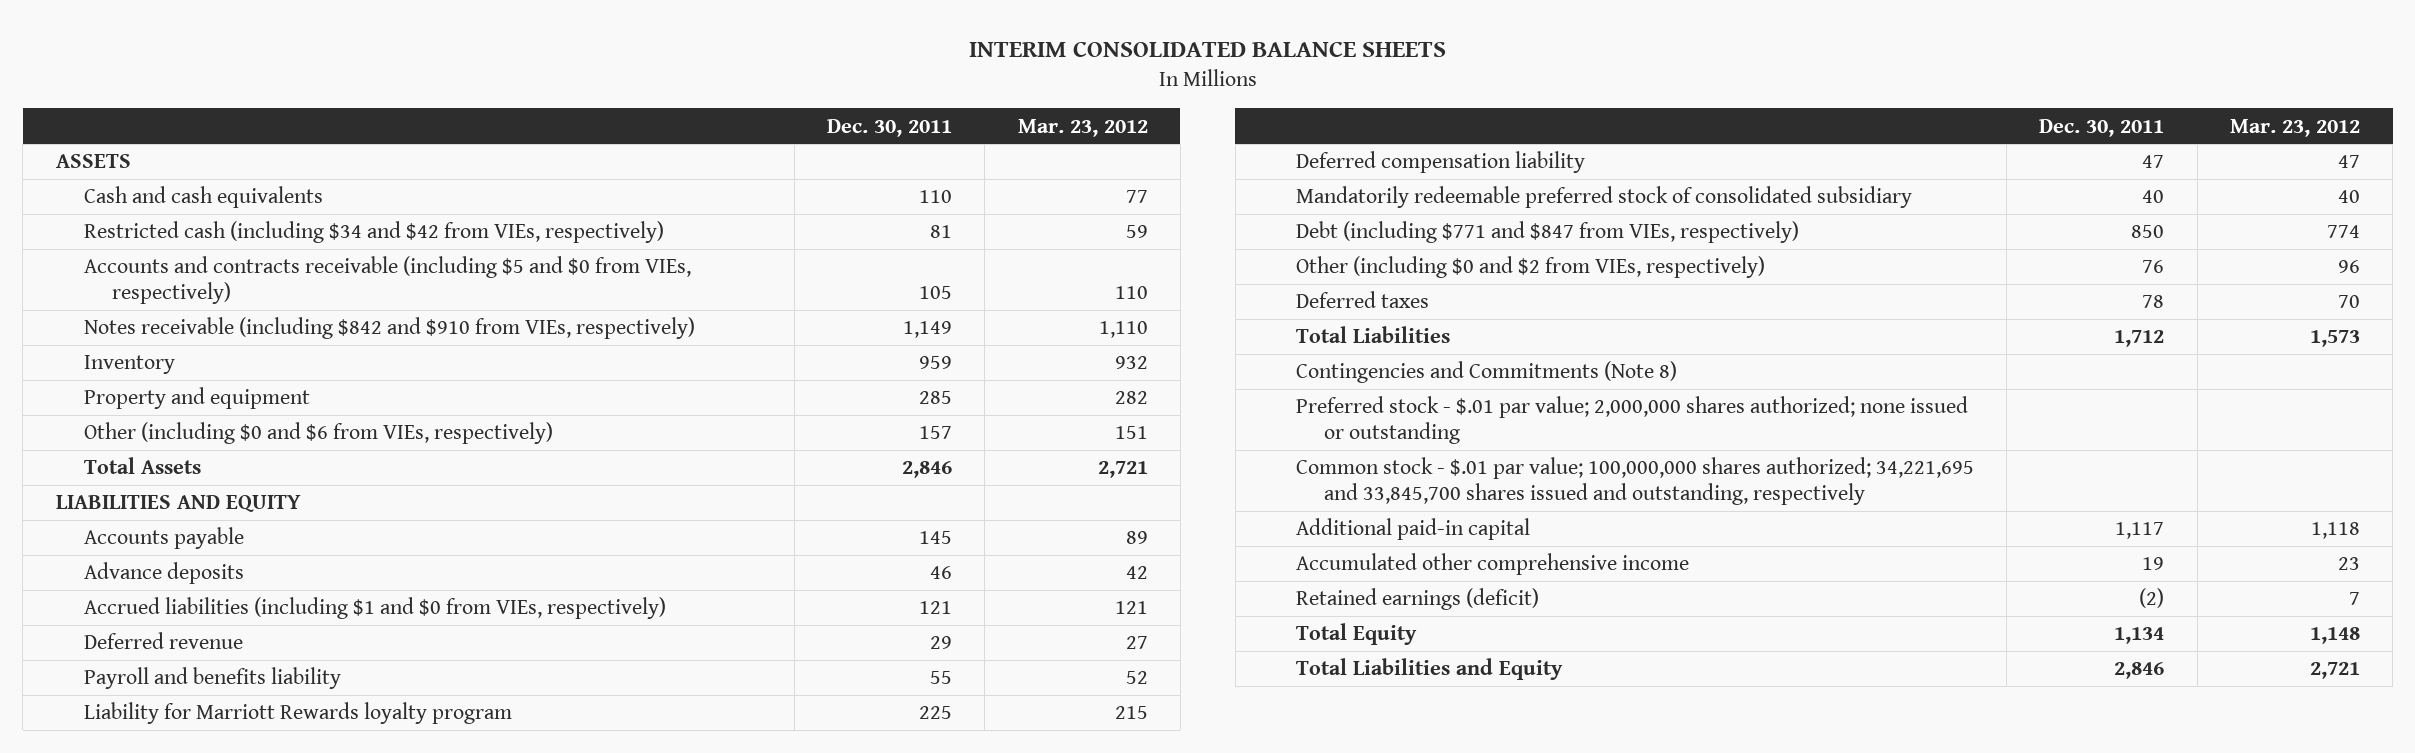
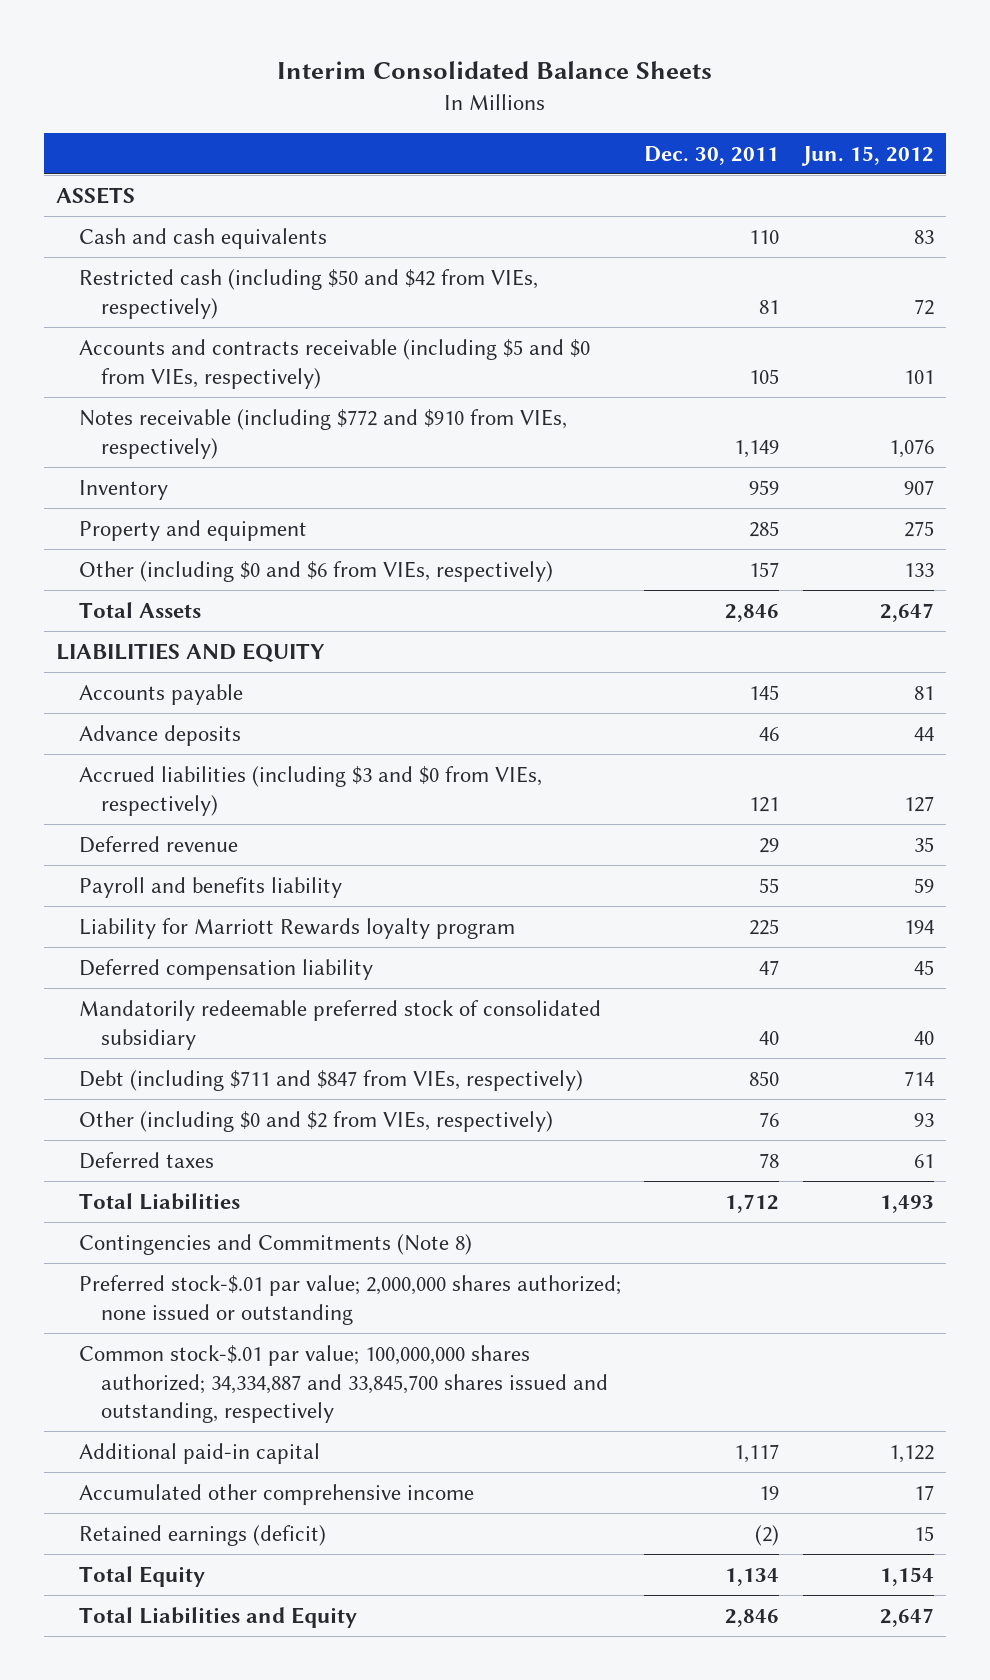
- INTERIM CONSOLIDATED BALANCE SHEETS
+ Interim Consolidated Balance Sheets
- | Dec. 30, 2011 | Mar. 23, 2012
+ | Dec. 30, 2011 | Jun. 15, 2012
- Restricted cash (including $34 and $42 from VIEs, respectively) | 81 | 59
+ Restricted cash (including $50 and $42 from VIEs, respectively) | 81 | 72
- Notes receivable (including $842 and $910 from VIEs, respectively) | 1,149 | 1,110
+ Notes receivable (including $772 and $910 from VIEs, respectively) | 1,149 | 1,076
- Accrued liabilities (including $1 and $0 from VIEs, respectively) | 121 | 121
+ Accrued liabilities (including $3 and $0 from VIEs, respectively) | 121 | 127
- Debt (including $771 and $847 from VIEs, respectively) | 850 | 774
+ Debt (including $711 and $847 from VIEs, respectively) | 850 | 714
- Preferred stock - $.01 par value; 2,000,000 shares authorized; none issued or outstanding
- Common stock - $.01 par value; 100,000,000 shares authorized; 34,221,695 and 33,845,700 shares issued and outstanding, respectively
+ Preferred stock-$.01 par value; 2,000,000 shares authorized; none issued or outstanding
+ Common stock-$.01 par value; 100,000,000 shares authorized; 34,334,887 and 33,845,700 shares issued and outstanding, respectively

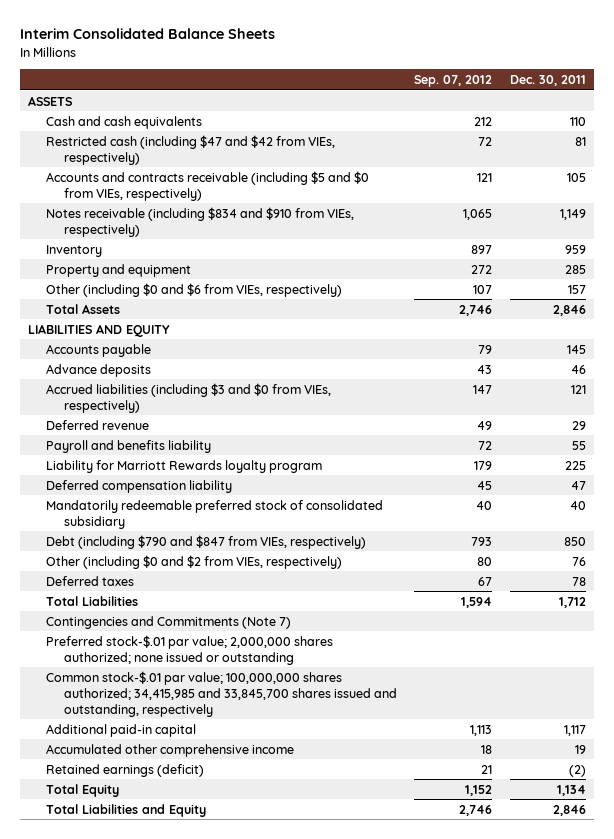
- | Dec. 30, 2011 | Jun. 15, 2012
+ | Sep. 07, 2012 | Dec. 30, 2011
- Restricted cash (including $50 and $42 from VIEs, respectively) | 81 | 72
+ Restricted cash (including $47 and $42 from VIEs, respectively) | 72 | 81
- Notes receivable (including $772 and $910 from VIEs, respectively) | 1,149 | 1,076
+ Notes receivable (including $834 and $910 from VIEs, respectively) | 1,065 | 1,149
- Debt (including $711 and $847 from VIEs, respectively) | 850 | 714
+ Debt (including $790 and $847 from VIEs, respectively) | 793 | 850
- Contingencies and Commitments (Note 8)
+ Contingencies and Commitments (Note 7)
- Common stock-$.01 par value; 100,000,000 shares authorized; 34,334,887 and 33,845,700 shares issued and outstanding, respectively
+ Common stock-$.01 par value; 100,000,000 shares authorized; 34,415,985 and 33,845,700 shares issued and outstanding, respectively

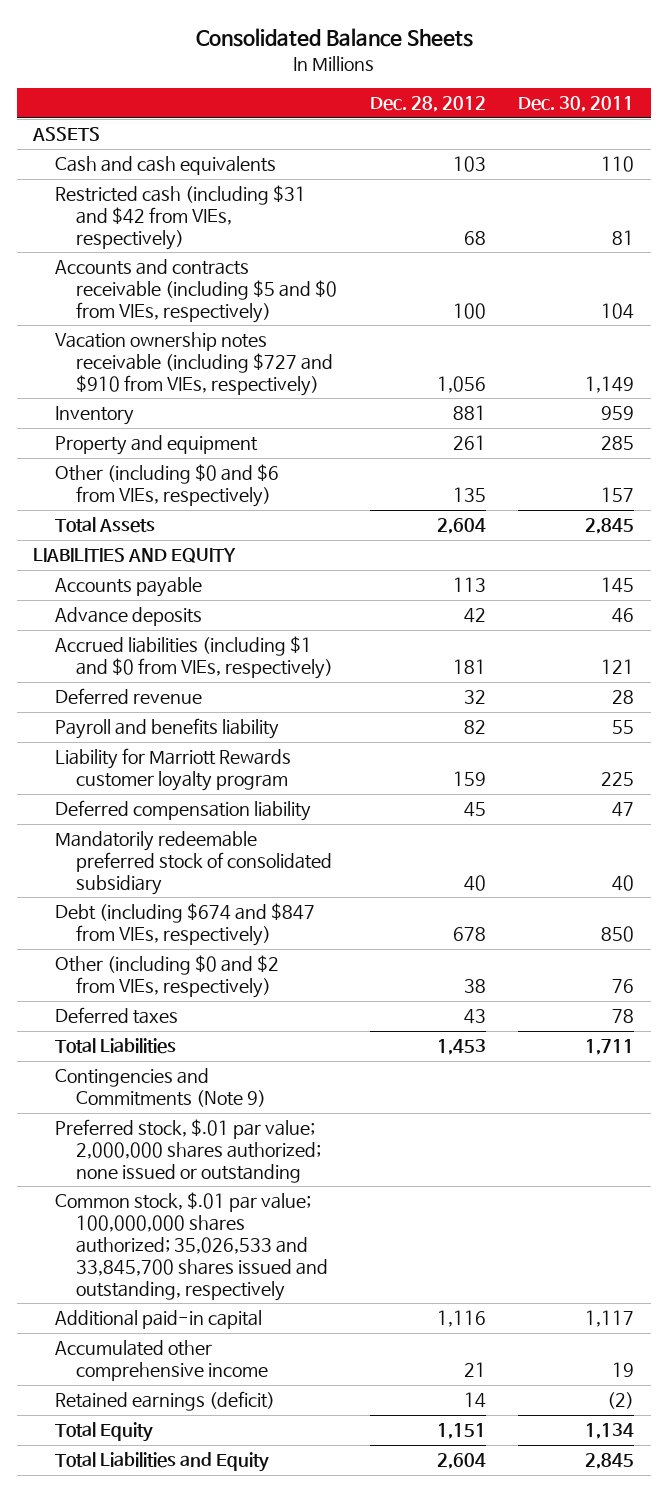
- Interim Consolidated Balance Sheets
+ Consolidated Balance Sheets
- | Sep. 07, 2012 | Dec. 30, 2011
+ | Dec. 28, 2012 | Dec. 30, 2011
- Restricted cash (including $47 and $42 from VIEs, respectively) | 72 | 81
- Accounts and contracts receivable (including $5 and $0 from VIEs, respectively) | 121 | 105
- Notes receivable (including $834 and $910 from VIEs, respectively) | 1,065 | 1,149
+ Restricted cash (including $31 and $42 from VIEs, respectively) | 68 | 81
+ Accounts and contracts receivable (including $5 and $0 from VIEs, respectively) | 100 | 104
+ Vacation ownership notes receivable (including $727 and $910 from VIEs, respectively) | 1,056 | 1,149
- Total Assets | 2,746 | 2,846
+ Total Assets | 2,604 | 2,845
- Accrued liabilities (including $3 and $0 from VIEs, respectively) | 147 | 121
- Deferred revenue | 49 | 29
+ Accrued liabilities (including $1 and $0 from VIEs, respectively) | 181 | 121
+ Deferred revenue | 32 | 28
- Liability for Marriott Rewards loyalty program | 179 | 225
+ Liability for Marriott Rewards customer loyalty program | 159 | 225
- Debt (including $790 and $847 from VIEs, respectively) | 793 | 850
+ Debt (including $674 and $847 from VIEs, respectively) | 678 | 850
- Total Liabilities | 1,594 | 1,712
- Contingencies and Commitments (Note 7)
- Preferred stock-$.01 par value; 2,000,000 shares authorized; none issued or outstanding
- Common stock-$.01 par value; 100,000,000 shares authorized; 34,415,985 and 33,845,700 shares issued and outstanding, respectively
+ Total Liabilities | 1,453 | 1,711
+ Contingencies and Commitments (Note 9)
+ Preferred stock, $.01 par value; 2,000,000 shares authorized; none issued or outstanding
+ Common stock, $.01 par value; 100,000,000 shares authorized; 35,026,533 and 33,845,700 shares issued and outstanding, respectively
- Total Liabilities and Equity | 2,746 | 2,846
+ Total Liabilities and Equity | 2,604 | 2,845

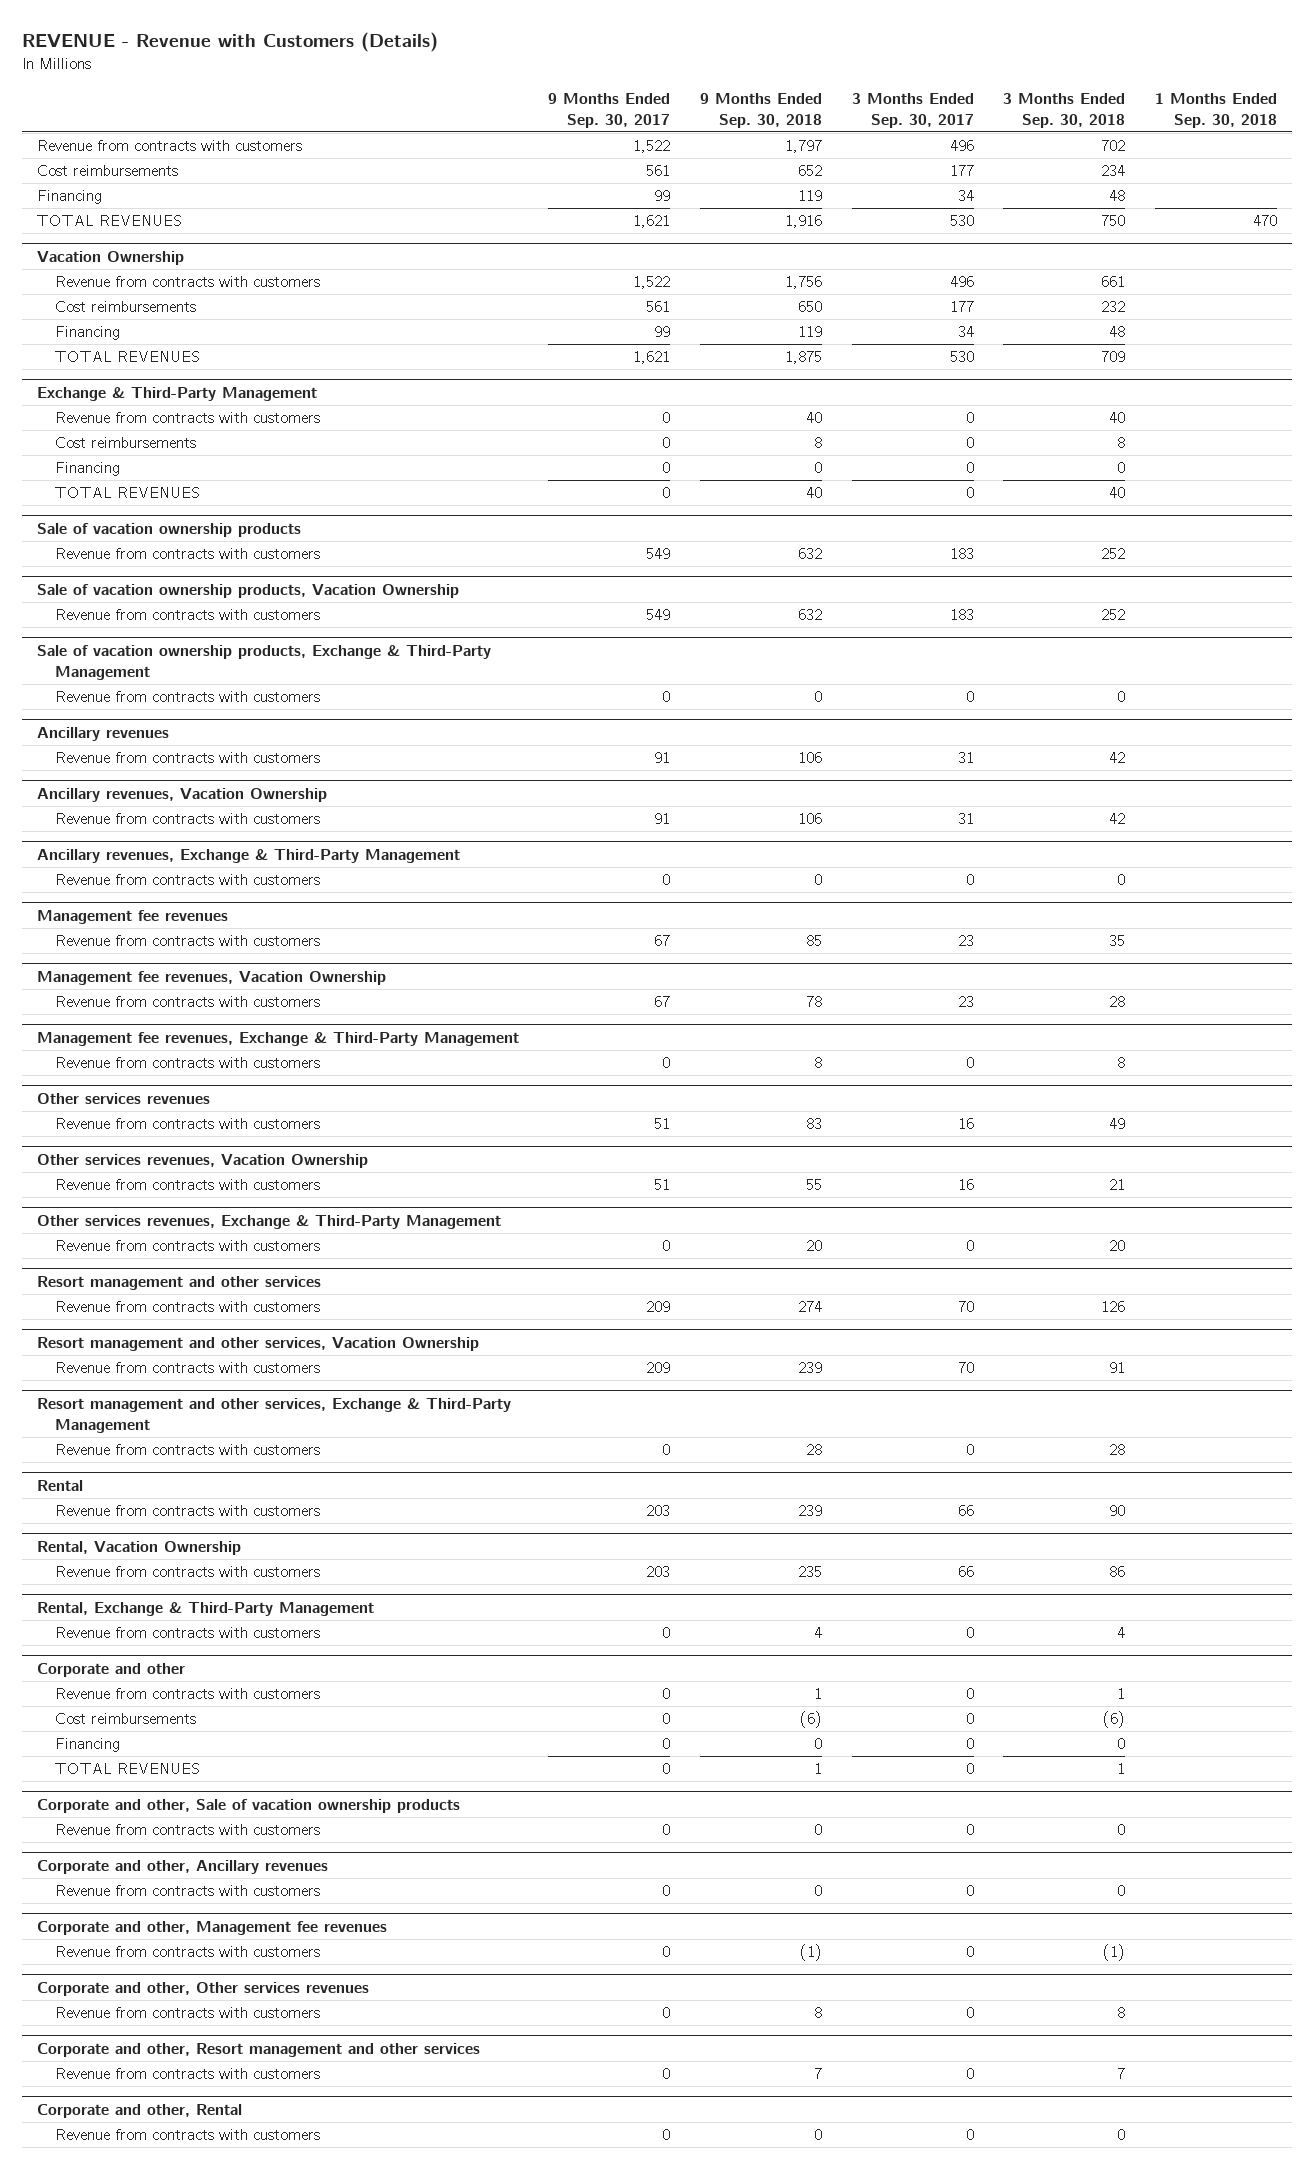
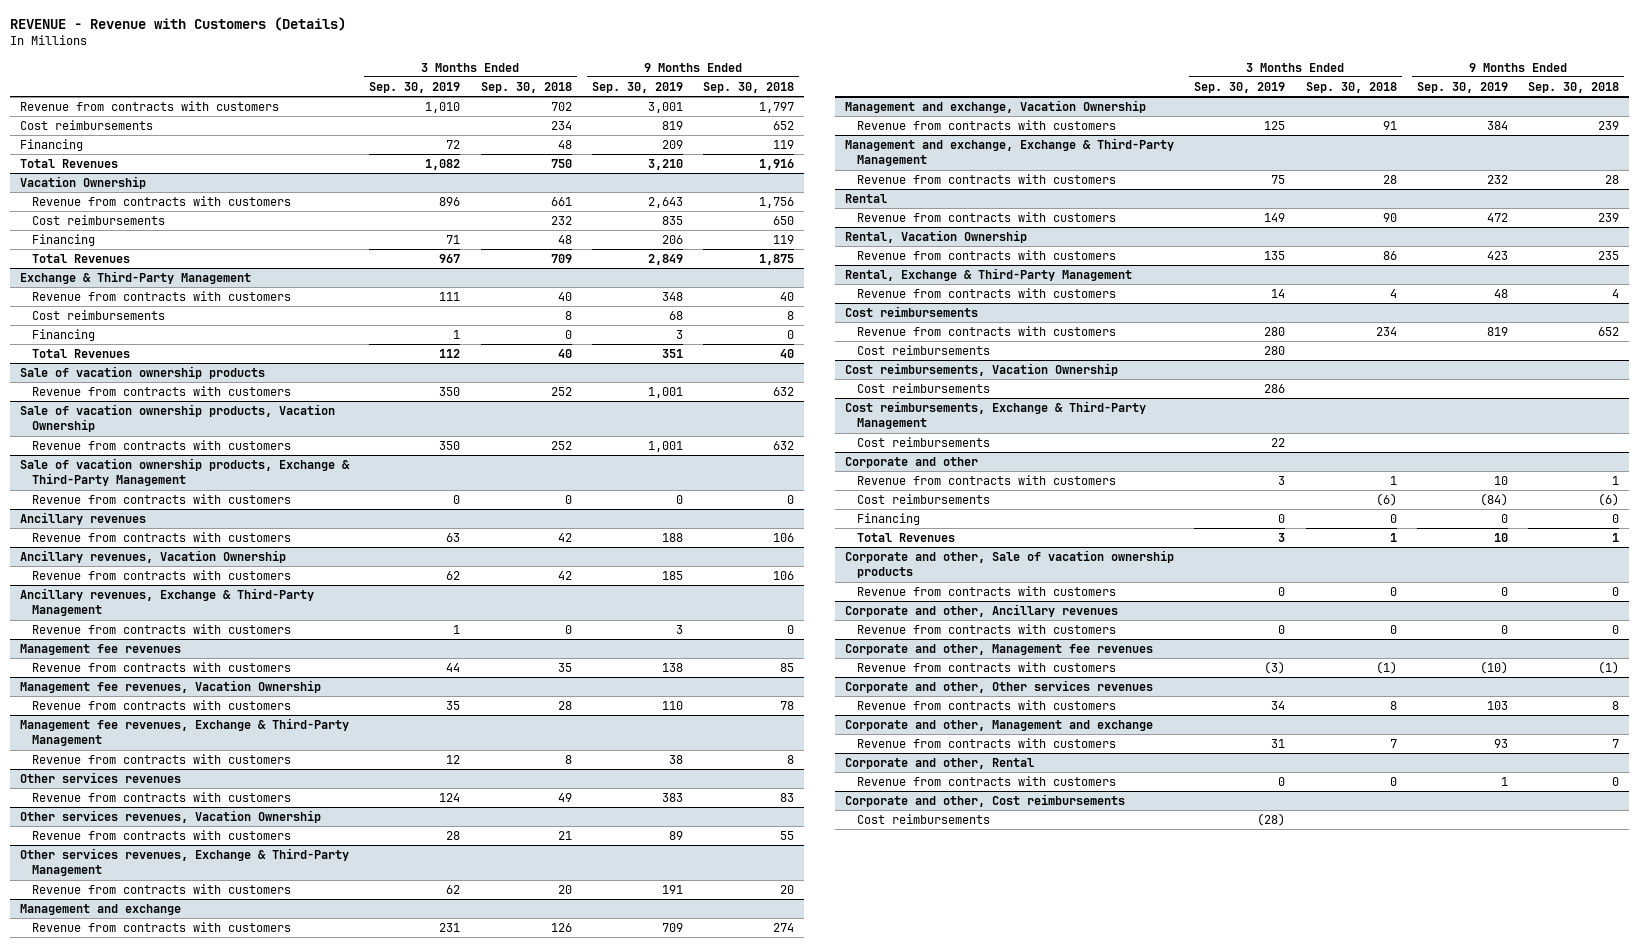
- | 9 Months Ended Sep. 30, 2017 | 9 Months Ended Sep. 30, 2018 | 3 Months Ended Sep. 30, 2017 | 3 Months Ended Sep. 30, 2018 | 1 Months Ended Sep. 30, 2018
+ | 3 Months Ended Sep. 30, 2019 | 3 Months Ended Sep. 30, 2018 | 9 Months Ended Sep. 30, 2019 | 9 Months Ended Sep. 30, 2018
- TOTAL REVENUES | 1,621 | 1,916 | 530 | 750 | 470
+ Total Revenues | 1,082 | 750 | 3,210 | 1,916
@ Vacation Ownership
- TOTAL REVENUES | 1,621 | 1,875 | 530 | 709 |
+ Total Revenues | 967 | 709 | 2,849 | 1,875
@ Exchange & Third-Party Management
- TOTAL REVENUES | 0 | 40 | 0 | 40 |
+ Total Revenues | 112 | 40 | 351 | 40
- Resort management and other services
+ Management and exchange
- Resort management and other services, Vacation Ownership
+ Management and exchange, Vacation Ownership
- Resort management and other services, Exchange & Third-Party Management
+ Management and exchange, Exchange & Third-Party Management
+ Cost reimbursements
+ Revenue from contracts with customers | 280 | 234 | 819 | 652
+ Cost reimbursements | 280 | | |
+ Cost reimbursements, Vacation Ownership
+ Cost reimbursements | 286 | | |
+ Cost reimbursements, Exchange & Third-Party Management
+ Cost reimbursements | 22 | | |
@ Corporate and other
- TOTAL REVENUES | 0 | 1 | 0 | 1 |
+ Total Revenues | 3 | 1 | 10 | 1
- Corporate and other, Resort management and other services
+ Corporate and other, Management and exchange
+ Corporate and other, Cost reimbursements
+ Cost reimbursements | (28) | | |

